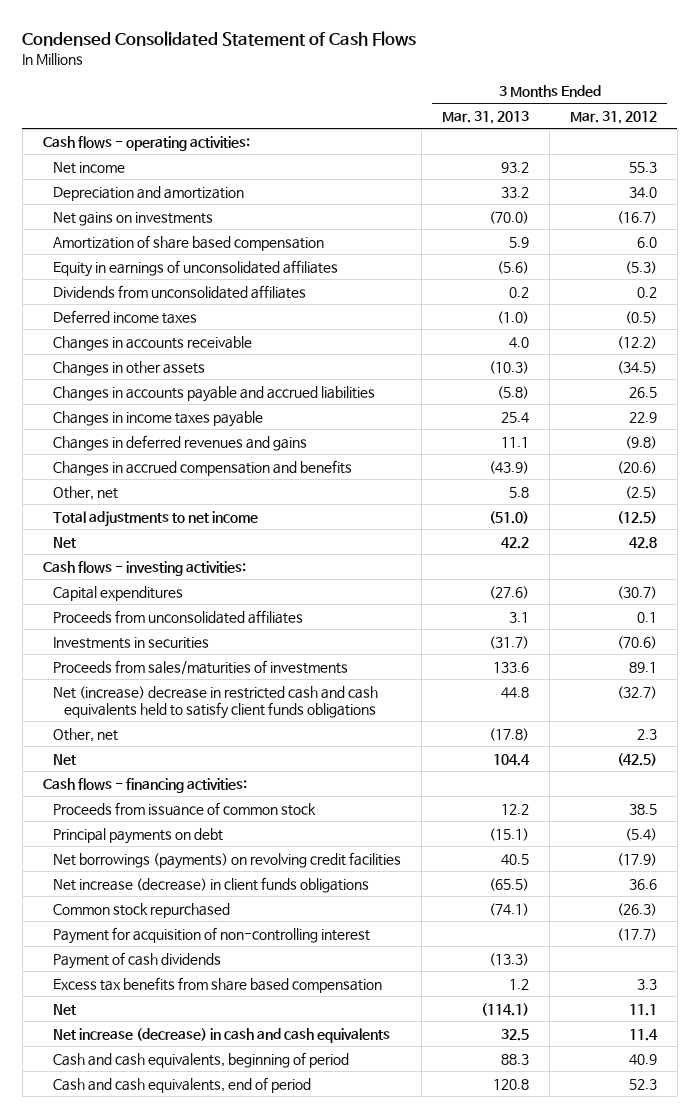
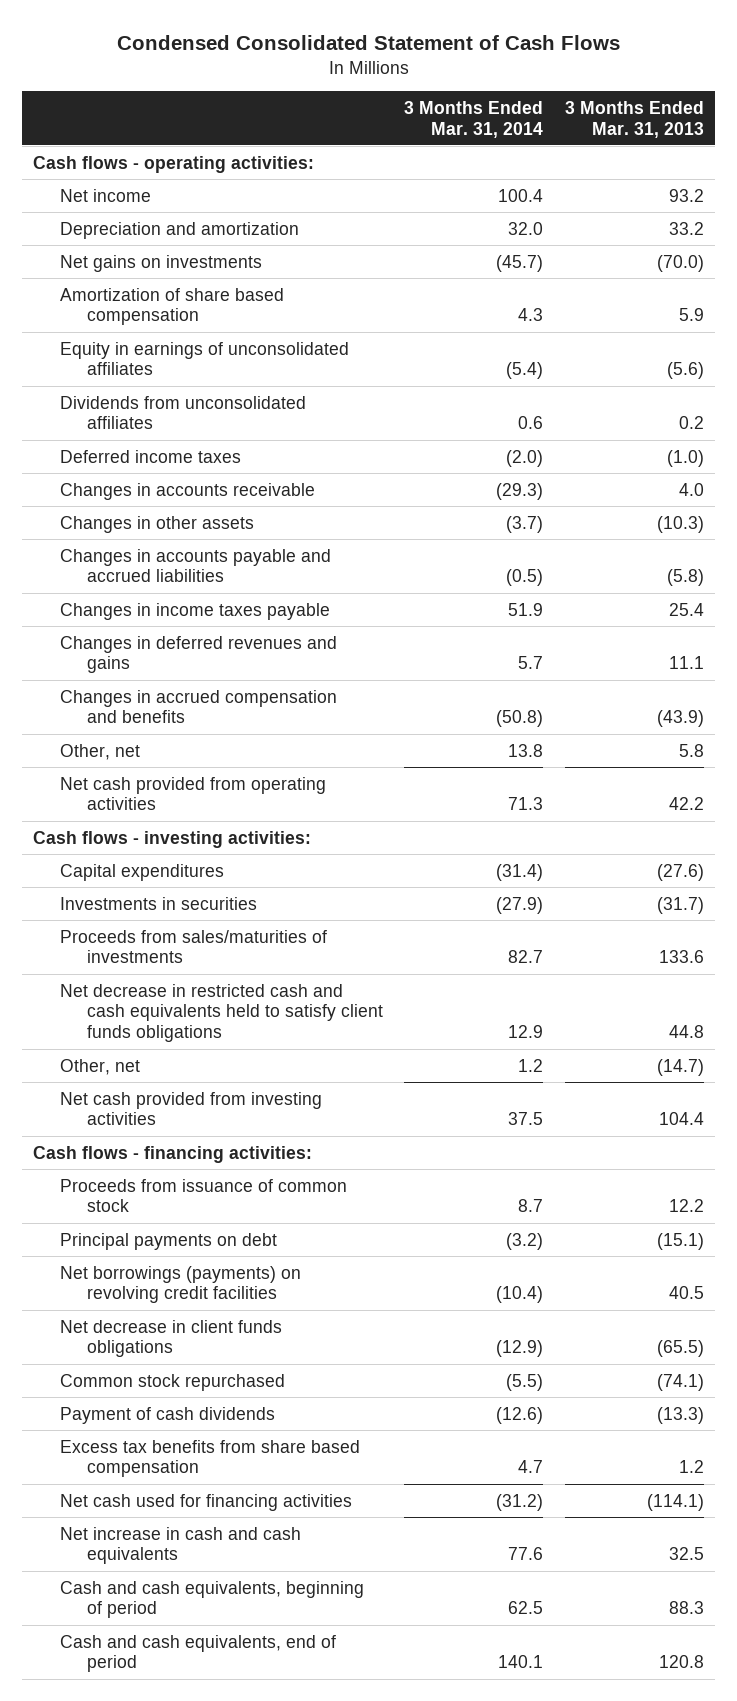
- | 3 Months Ended Mar. 31, 2013 | 3 Months Ended Mar. 31, 2012
+ | 3 Months Ended Mar. 31, 2014 | 3 Months Ended Mar. 31, 2013
- Total adjustments to net income | (51.0) | (12.5)
- Net | 42.2 | 42.8
+ Net cash provided from operating activities | 71.3 | 42.2
- Proceeds from unconsolidated affiliates | 3.1 | 0.1
- Net (increase) decrease in restricted cash and cash equivalents held to satisfy client funds obligations | 44.8 | (32.7)
- Other, net | (17.8) | 2.3
- Net | 104.4 | (42.5)
+ Net decrease in restricted cash and cash equivalents held to satisfy client funds obligations | 12.9 | 44.8
+ Other, net | 1.2 | (14.7)
+ Net cash provided from investing activities | 37.5 | 104.4
- Net increase (decrease) in client funds obligations | (65.5) | 36.6
+ Net decrease in client funds obligations | (12.9) | (65.5)
- Payment for acquisition of non-controlling interest | | (17.7)
- Net | (114.1) | 11.1
- Net increase (decrease) in cash and cash equivalents | 32.5 | 11.4
+ Net cash used for financing activities | (31.2) | (114.1)
+ Net increase in cash and cash equivalents | 77.6 | 32.5

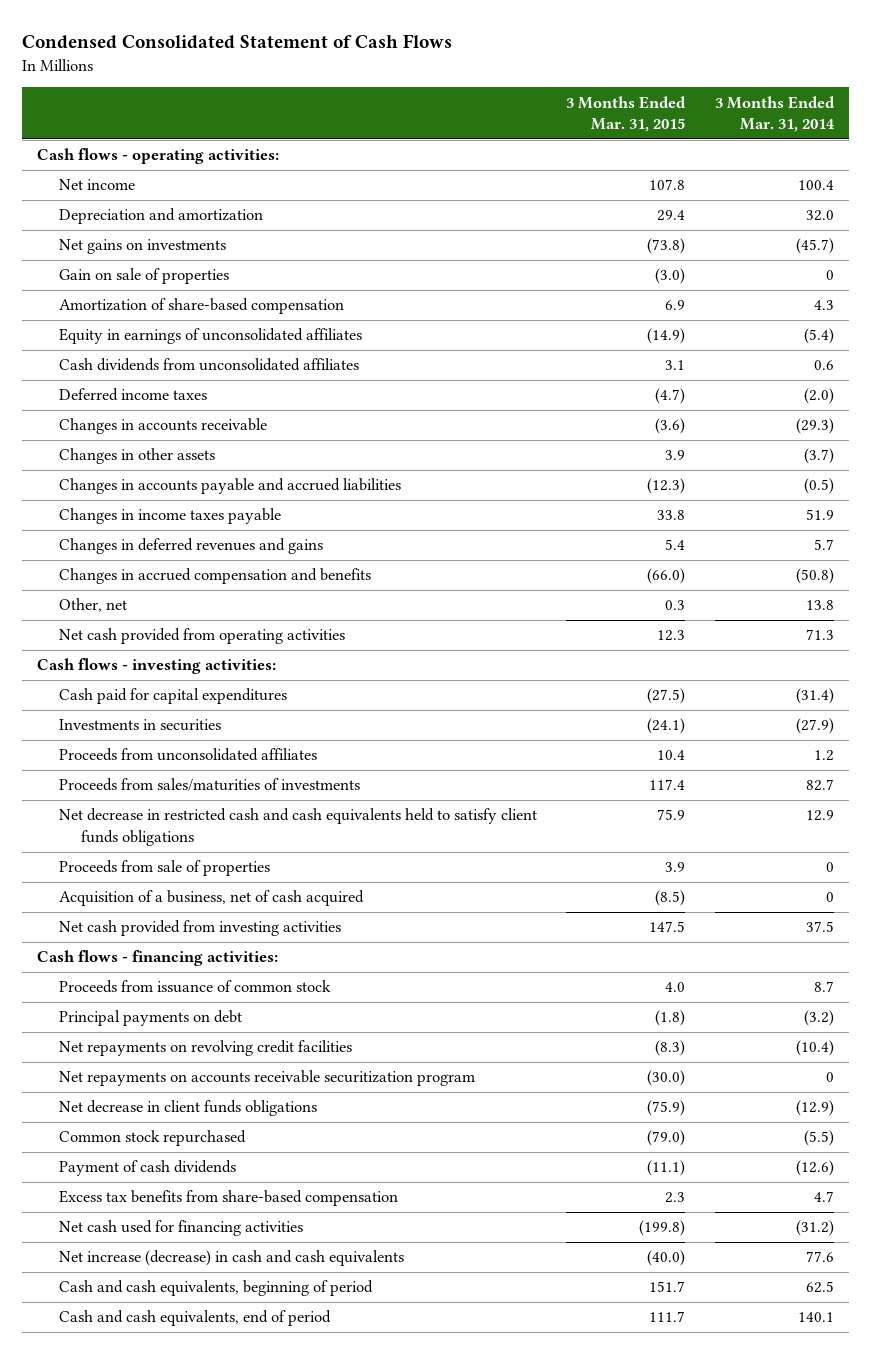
- | 3 Months Ended Mar. 31, 2014 | 3 Months Ended Mar. 31, 2013
+ | 3 Months Ended Mar. 31, 2015 | 3 Months Ended Mar. 31, 2014
- Amortization of share based compensation | 4.3 | 5.9
+ Gain on sale of properties | (3.0) | 0
+ Amortization of share-based compensation | 6.9 | 4.3
- Dividends from unconsolidated affiliates | 0.6 | 0.2
+ Cash dividends from unconsolidated affiliates | 3.1 | 0.6
- Capital expenditures | (31.4) | (27.6)
+ Cash paid for capital expenditures | (27.5) | (31.4)
+ Proceeds from unconsolidated affiliates | 10.4 | 1.2
- Other, net | 1.2 | (14.7)
+ Proceeds from sale of properties | 3.9 | 0
+ Acquisition of a business, net of cash acquired | (8.5) | 0
- Net borrowings (payments) on revolving credit facilities | (10.4) | 40.5
+ Net repayments on revolving credit facilities | (8.3) | (10.4)
+ Net repayments on accounts receivable securitization program | (30.0) | 0
- Excess tax benefits from share based compensation | 4.7 | 1.2
+ Excess tax benefits from share-based compensation | 2.3 | 4.7
- Net increase in cash and cash equivalents | 77.6 | 32.5
+ Net increase (decrease) in cash and cash equivalents | (40.0) | 77.6

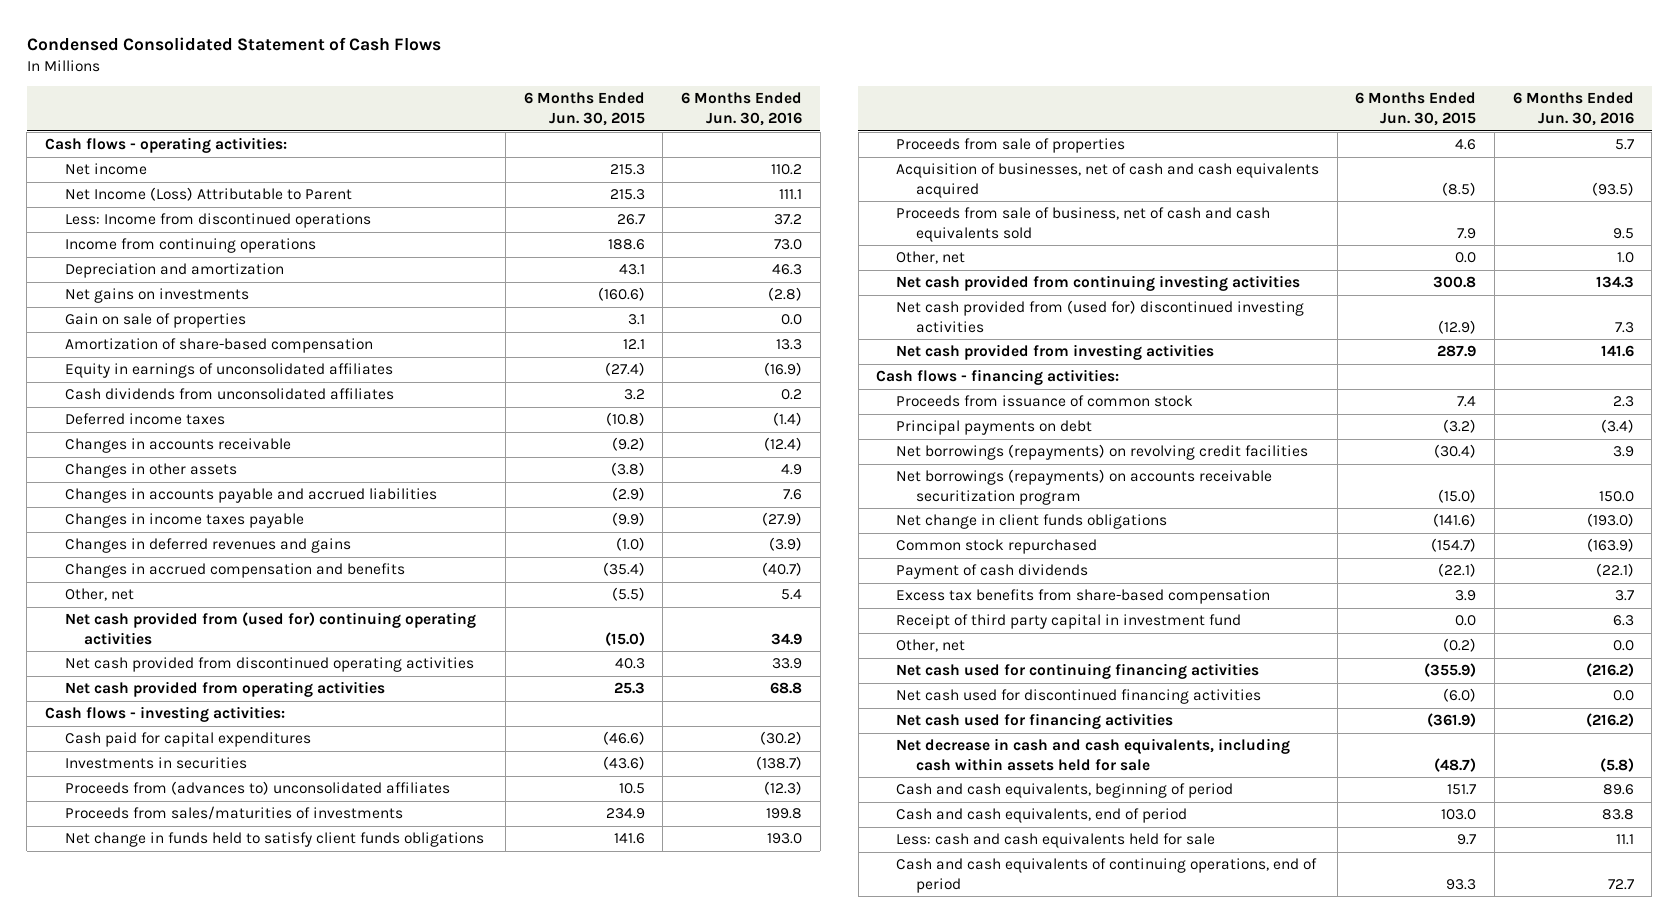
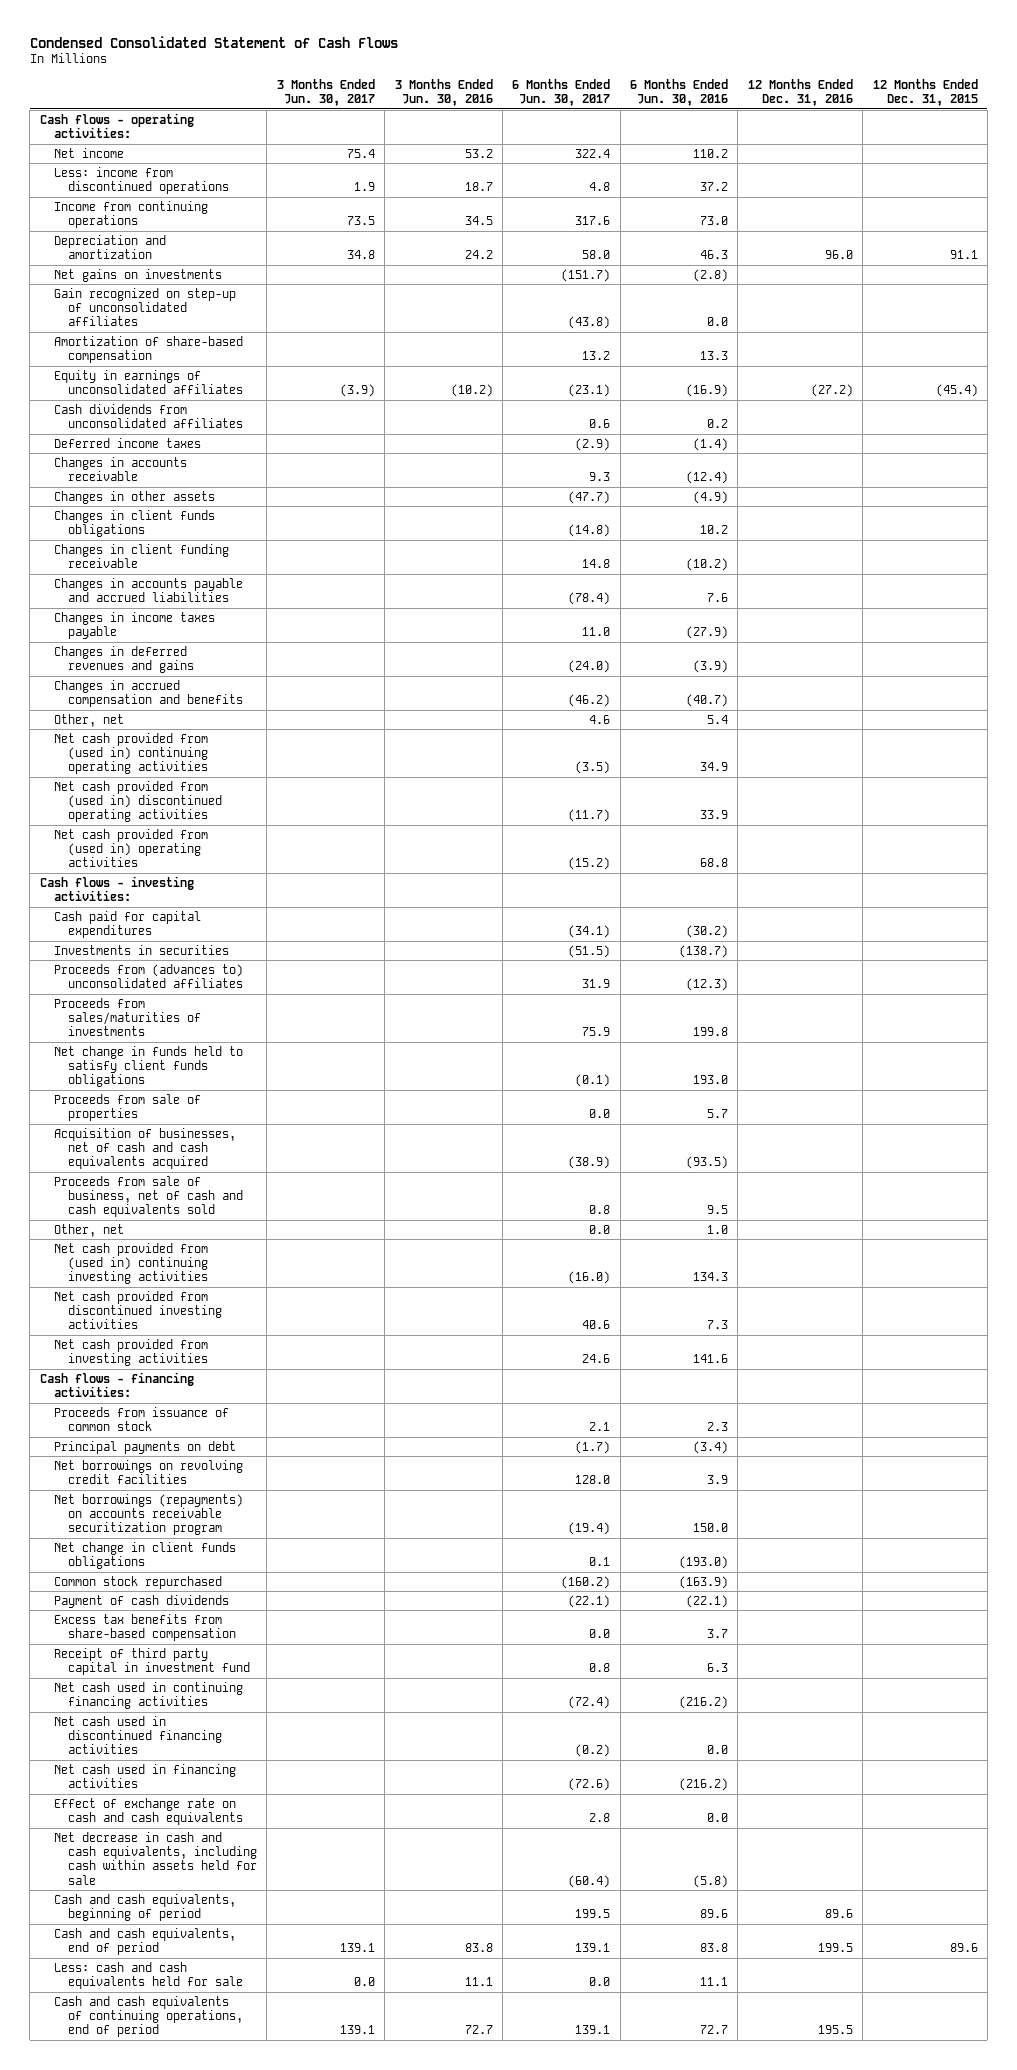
- | 6 Months Ended Jun. 30, 2015 | 6 Months Ended Jun. 30, 2016
+ | 3 Months Ended Jun. 30, 2017 | 3 Months Ended Jun. 30, 2016 | 6 Months Ended Jun. 30, 2017 | 6 Months Ended Jun. 30, 2016 | 12 Months Ended Dec. 31, 2016 | 12 Months Ended Dec. 31, 2015
- Net Income (Loss) Attributable to Parent | 215.3 | 111.1
- Less: Income from discontinued operations | 26.7 | 37.2
+ Less: income from discontinued operations | 1.9 | 18.7 | 4.8 | 37.2 | |
- Gain on sale of properties | 3.1 | 0.0
+ Gain recognized on step-up of unconsolidated affiliates | | | (43.8) | 0.0 | |
- Changes in other assets | (3.8) | 4.9
+ Changes in other assets | | | (47.7) | (4.9) | |
+ Changes in client funds obligations | | | (14.8) | 10.2 | |
+ Changes in client funding receivable | | | 14.8 | (10.2) | |
- Net cash provided from (used for) continuing operating activities | (15.0) | 34.9
- Net cash provided from discontinued operating activities | 40.3 | 33.9
- Net cash provided from operating activities | 25.3 | 68.8
+ Net cash provided from (used in) continuing operating activities | | | (3.5) | 34.9 | |
+ Net cash provided from (used in) discontinued operating activities | | | (11.7) | 33.9 | |
+ Net cash provided from (used in) operating activities | | | (15.2) | 68.8 | |
- Net cash provided from continuing investing activities | 300.8 | 134.3
- Net cash provided from (used for) discontinued investing activities | (12.9) | 7.3
+ Net cash provided from (used in) continuing investing activities | | | (16.0) | 134.3 | |
+ Net cash provided from discontinued investing activities | | | 40.6 | 7.3 | |
- Net borrowings (repayments) on revolving credit facilities | (30.4) | 3.9
+ Net borrowings on revolving credit facilities | | | 128.0 | 3.9 | |
- Other, net | (0.2) | 0.0
- Net cash used for continuing financing activities | (355.9) | (216.2)
- Net cash used for discontinued financing activities | (6.0) | 0.0
- Net cash used for financing activities | (361.9) | (216.2)
+ Net cash used in continuing financing activities | | | (72.4) | (216.2) | |
+ Net cash used in discontinued financing activities | | | (0.2) | 0.0 | |
+ Net cash used in financing activities | | | (72.6) | (216.2) | |
+ Effect of exchange rate on cash and cash equivalents | | | 2.8 | 0.0 | |

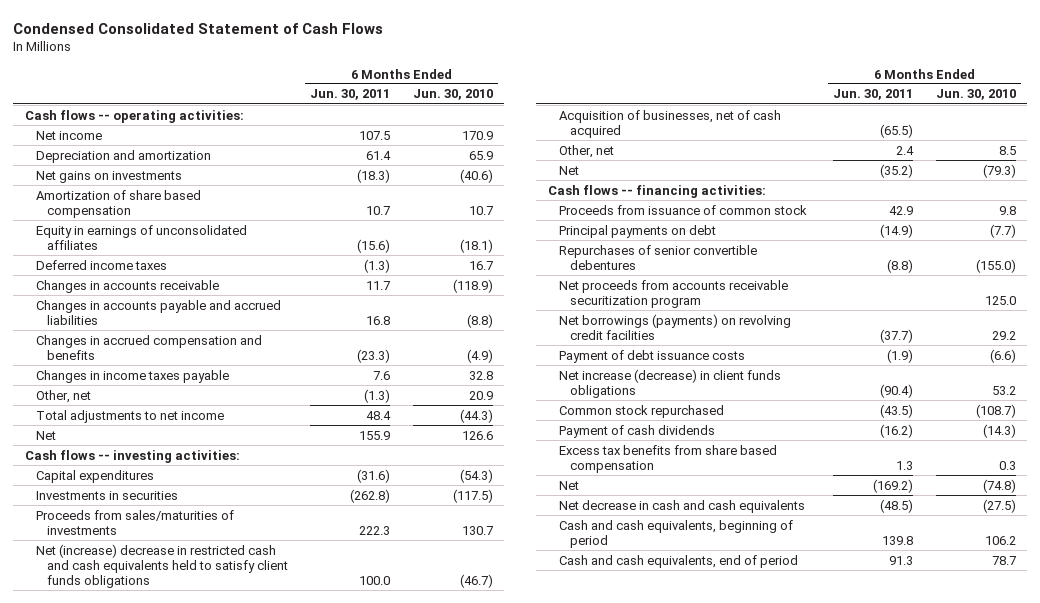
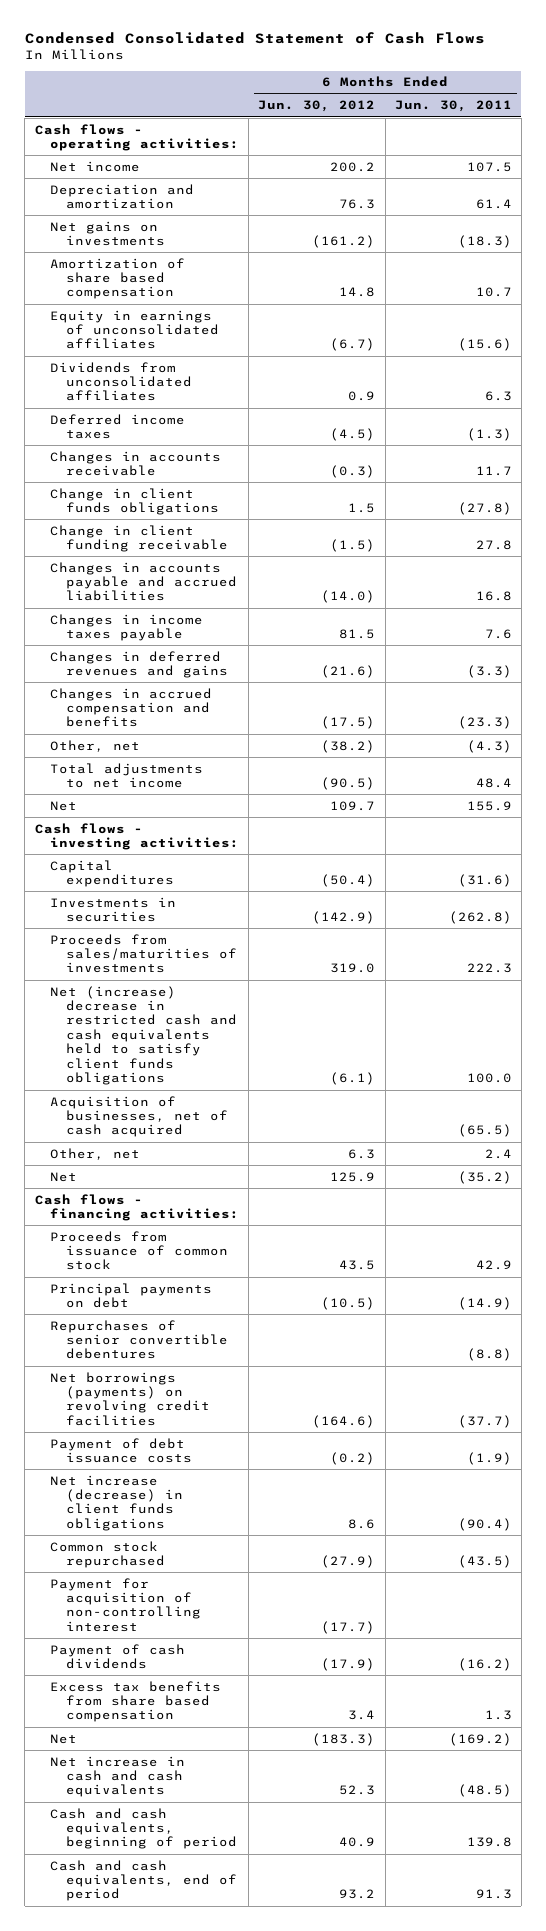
- | 6 Months Ended Jun. 30, 2011 | 6 Months Ended Jun. 30, 2010
+ | 6 Months Ended Jun. 30, 2012 | 6 Months Ended Jun. 30, 2011
- Cash flows -- operating activities:
+ Cash flows - operating activities:
+ Dividends from unconsolidated affiliates | 0.9 | 6.3
+ Change in client funds obligations | 1.5 | (27.8)
+ Change in client funding receivable | (1.5) | 27.8
- Other, net | (1.3) | 20.9
+ Changes in deferred revenues and gains | (21.6) | (3.3)
moved down: Changes in accrued compensation and benefits | (17.5) | (23.3)
+ Other, net | (38.2) | (4.3)
- Cash flows -- investing activities:
+ Cash flows - investing activities:
- Cash flows -- financing activities:
+ Cash flows - financing activities:
- Net proceeds from accounts receivable securitization program | | 125.0
+ Payment for acquisition of non-controlling interest | (17.7) |
- Net decrease in cash and cash equivalents | (48.5) | (27.5)
+ Net increase in cash and cash equivalents | 52.3 | (48.5)

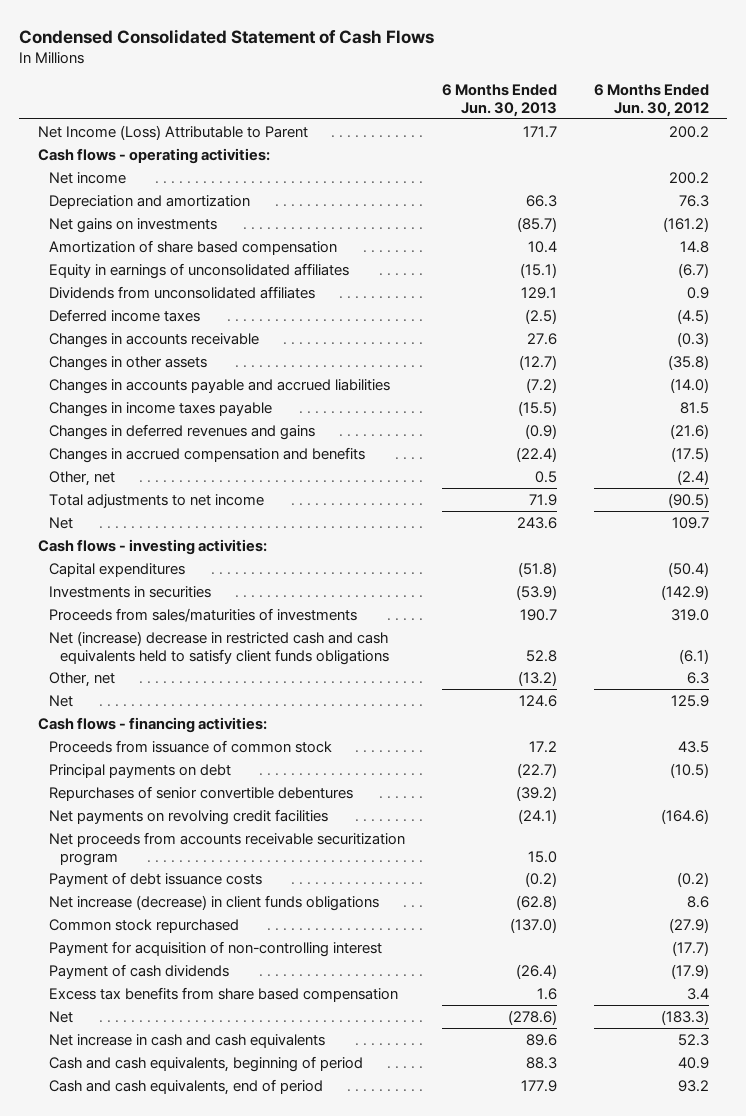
- | 6 Months Ended Jun. 30, 2012 | 6 Months Ended Jun. 30, 2011
+ | 6 Months Ended Jun. 30, 2013 | 6 Months Ended Jun. 30, 2012
+ Net Income (Loss) Attributable to Parent | 171.7 | 200.2
- Change in client funds obligations | 1.5 | (27.8)
- Change in client funding receivable | (1.5) | 27.8
+ Changes in other assets | (12.7) | (35.8)
- Other, net | (38.2) | (4.3)
+ Other, net | 0.5 | (2.4)
- Acquisition of businesses, net of cash acquired | | (65.5)
- Net borrowings (payments) on revolving credit facilities | (164.6) | (37.7)
+ Net payments on revolving credit facilities | (24.1) | (164.6)
+ Net proceeds from accounts receivable securitization program | 15.0 |

